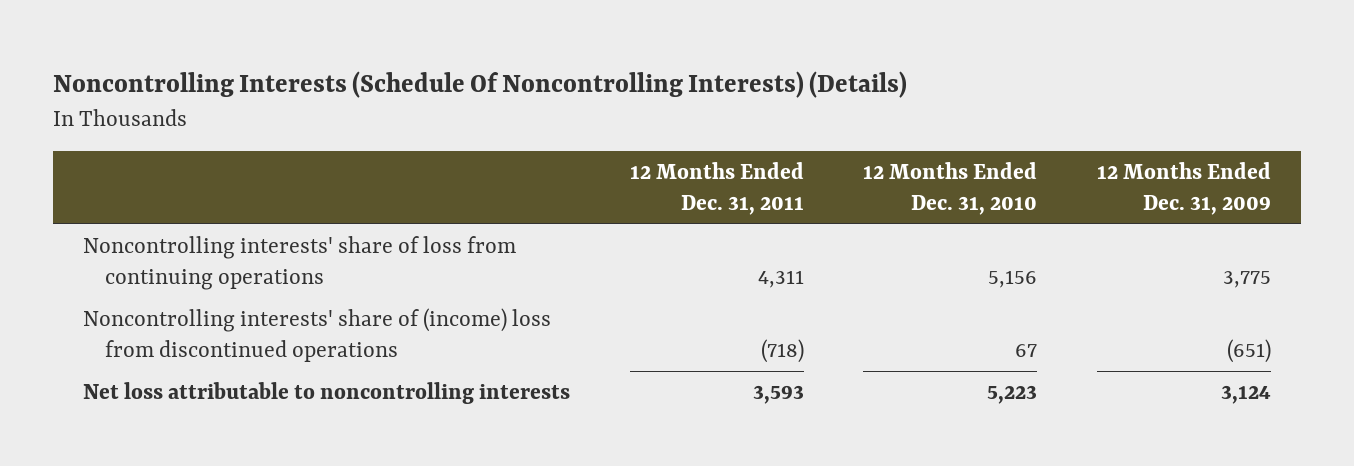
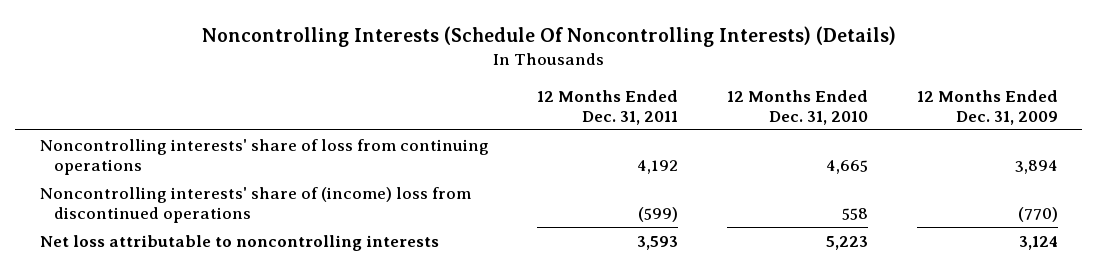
- Noncontrolling interests' share of loss from continuing operations | 4,311 | 5,156 | 3,775
- Noncontrolling interests' share of (income) loss from discontinued operations | (718) | 67 | (651)
+ Noncontrolling interests' share of loss from continuing operations | 4,192 | 4,665 | 3,894
+ Noncontrolling interests' share of (income) loss from discontinued operations | (599) | 558 | (770)

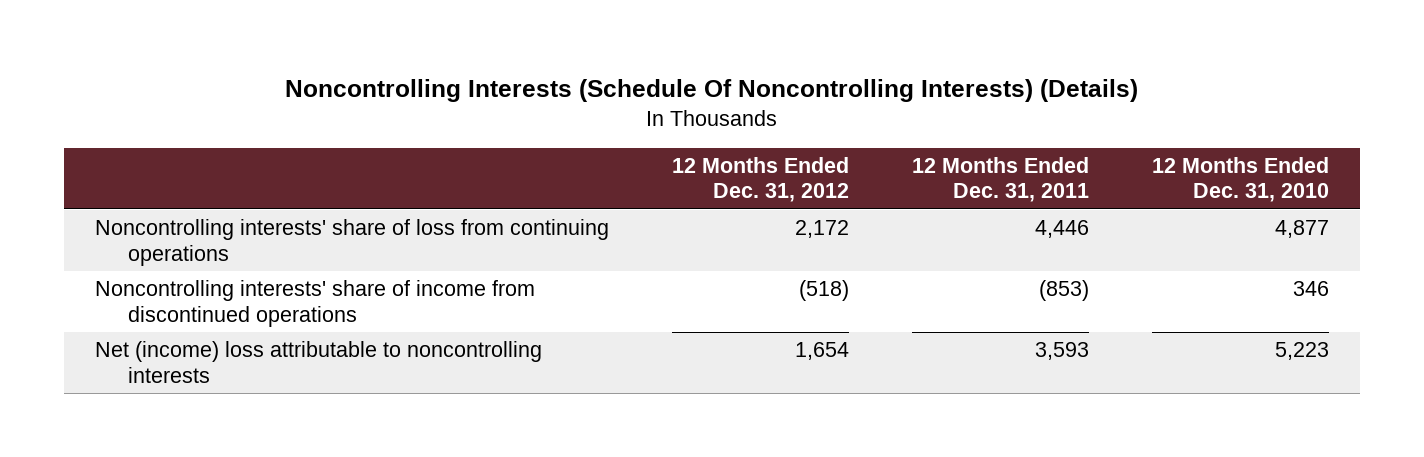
- | 12 Months Ended Dec. 31, 2011 | 12 Months Ended Dec. 31, 2010 | 12 Months Ended Dec. 31, 2009
+ | 12 Months Ended Dec. 31, 2012 | 12 Months Ended Dec. 31, 2011 | 12 Months Ended Dec. 31, 2010
- Noncontrolling interests' share of loss from continuing operations | 4,192 | 4,665 | 3,894
- Noncontrolling interests' share of (income) loss from discontinued operations | (599) | 558 | (770)
- Net loss attributable to noncontrolling interests | 3,593 | 5,223 | 3,124
+ Noncontrolling interests' share of loss from continuing operations | 2,172 | 4,446 | 4,877
+ Noncontrolling interests' share of income from discontinued operations | (518) | (853) | 346
+ Net (income) loss attributable to noncontrolling interests | 1,654 | 3,593 | 5,223

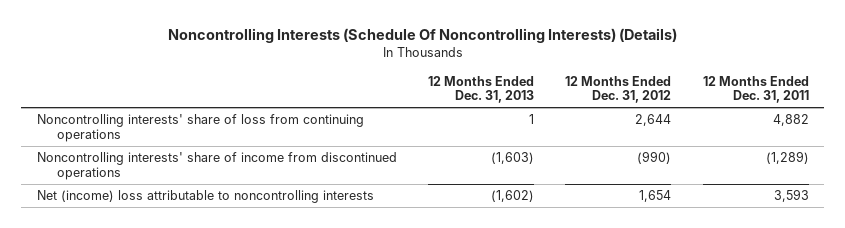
- | 12 Months Ended Dec. 31, 2012 | 12 Months Ended Dec. 31, 2011 | 12 Months Ended Dec. 31, 2010
+ | 12 Months Ended Dec. 31, 2013 | 12 Months Ended Dec. 31, 2012 | 12 Months Ended Dec. 31, 2011
- Noncontrolling interests' share of loss from continuing operations | 2,172 | 4,446 | 4,877
- Noncontrolling interests' share of income from discontinued operations | (518) | (853) | 346
+ Noncontrolling interests' share of loss from continuing operations | 1 | 2,644 | 4,882
+ Noncontrolling interests' share of income from discontinued operations | (1,603) | (990) | (1,289)

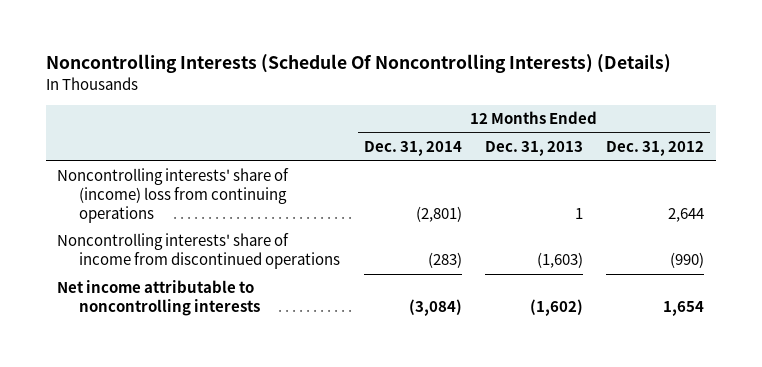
- | 12 Months Ended Dec. 31, 2013 | 12 Months Ended Dec. 31, 2012 | 12 Months Ended Dec. 31, 2011
+ | 12 Months Ended Dec. 31, 2014 | 12 Months Ended Dec. 31, 2013 | 12 Months Ended Dec. 31, 2012
- Noncontrolling interests' share of loss from continuing operations | 1 | 2,644 | 4,882
+ Noncontrolling interests' share of (income) loss from continuing operations | (2,801) | 1 | 2,644
- Net (income) loss attributable to noncontrolling interests | (1,602) | 1,654 | 3,593
+ Net income attributable to noncontrolling interests | (3,084) | (1,602) | 1,654

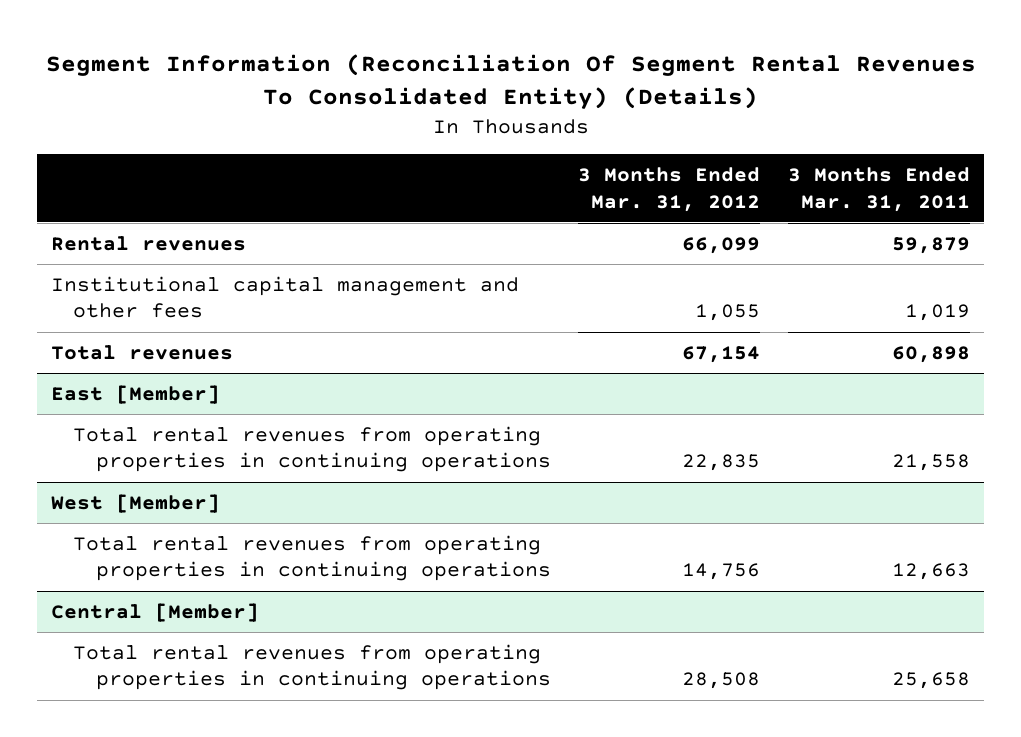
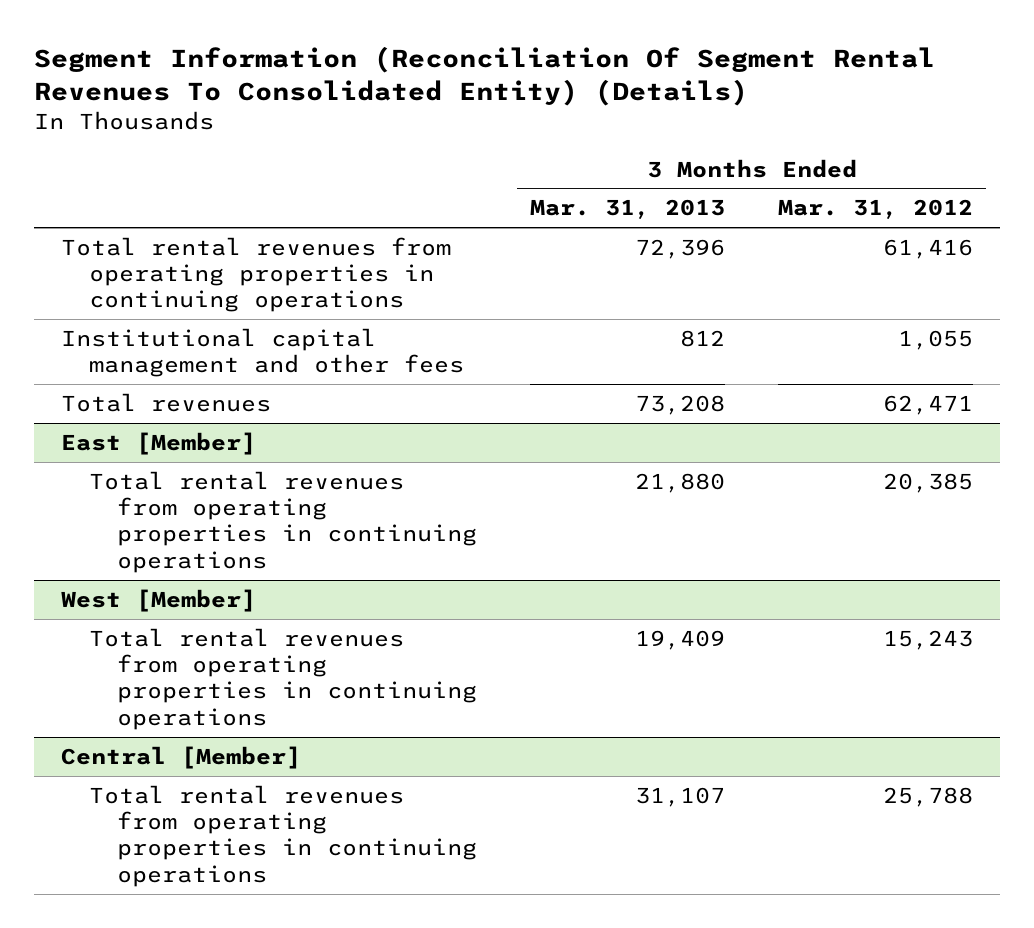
- | 3 Months Ended Mar. 31, 2012 | 3 Months Ended Mar. 31, 2011
+ | 3 Months Ended Mar. 31, 2013 | 3 Months Ended Mar. 31, 2012
- Rental revenues | 66,099 | 59,879
+ Total rental revenues from operating properties in continuing operations | 72,396 | 61,416
- Total revenues | 67,154 | 60,898
+ Total revenues | 73,208 | 62,471
@ East [Member]
- Total rental revenues from operating properties in continuing operations | 22,835 | 21,558
+ Total rental revenues from operating properties in continuing operations | 21,880 | 20,385
@ West [Member]
- Total rental revenues from operating properties in continuing operations | 14,756 | 12,663
+ Total rental revenues from operating properties in continuing operations | 19,409 | 15,243
@ Central [Member]
- Total rental revenues from operating properties in continuing operations | 28,508 | 25,658
+ Total rental revenues from operating properties in continuing operations | 31,107 | 25,788

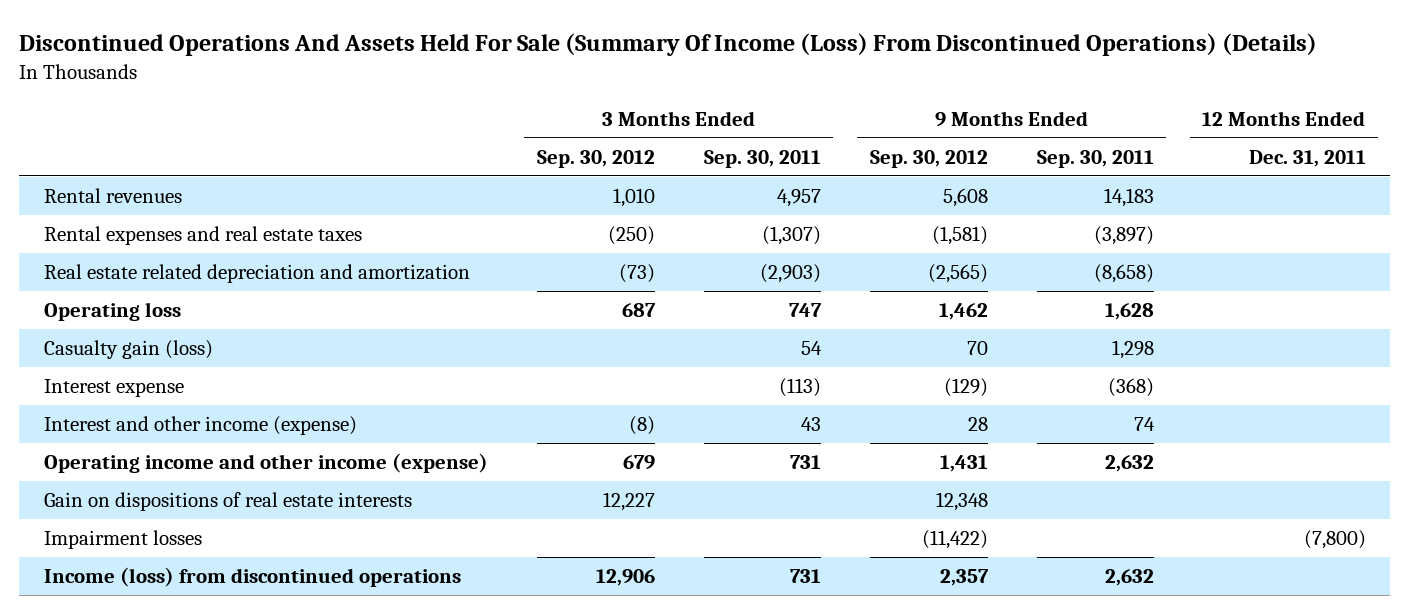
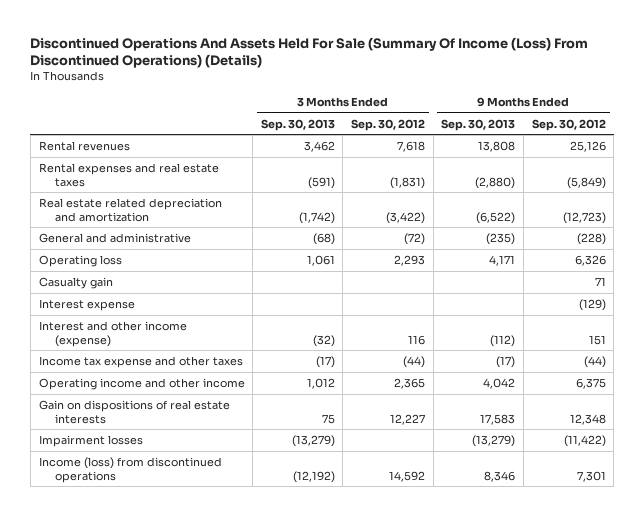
- | 3 Months Ended Sep. 30, 2012 | 3 Months Ended Sep. 30, 2011 | 9 Months Ended Sep. 30, 2012 | 9 Months Ended Sep. 30, 2011 | 12 Months Ended Dec. 31, 2011
+ | 3 Months Ended Sep. 30, 2013 | 3 Months Ended Sep. 30, 2012 | 9 Months Ended Sep. 30, 2013 | 9 Months Ended Sep. 30, 2012
- Rental revenues | 1,010 | 4,957 | 5,608 | 14,183 |
- Rental expenses and real estate taxes | (250) | (1,307) | (1,581) | (3,897) |
- Real estate related depreciation and amortization | (73) | (2,903) | (2,565) | (8,658) |
- Operating loss | 687 | 747 | 1,462 | 1,628 |
- Casualty gain (loss) | | 54 | 70 | 1,298 |
+ Rental revenues | 3,462 | 7,618 | 13,808 | 25,126
+ Rental expenses and real estate taxes | (591) | (1,831) | (2,880) | (5,849)
+ Real estate related depreciation and amortization | (1,742) | (3,422) | (6,522) | (12,723)
+ General and administrative | (68) | (72) | (235) | (228)
+ Operating loss | 1,061 | 2,293 | 4,171 | 6,326
+ Casualty gain | | | | 71
- Interest and other income (expense) | (8) | 43 | 28 | 74 |
- Operating income and other income (expense) | 679 | 731 | 1,431 | 2,632 |
+ Interest and other income (expense) | (32) | 116 | (112) | 151
+ Income tax expense and other taxes | (17) | (44) | (17) | (44)
+ Operating income and other income | 1,012 | 2,365 | 4,042 | 6,375
- Income (loss) from discontinued operations | 12,906 | 731 | 2,357 | 2,632 |
+ Income (loss) from discontinued operations | (12,192) | 14,592 | 8,346 | 7,301

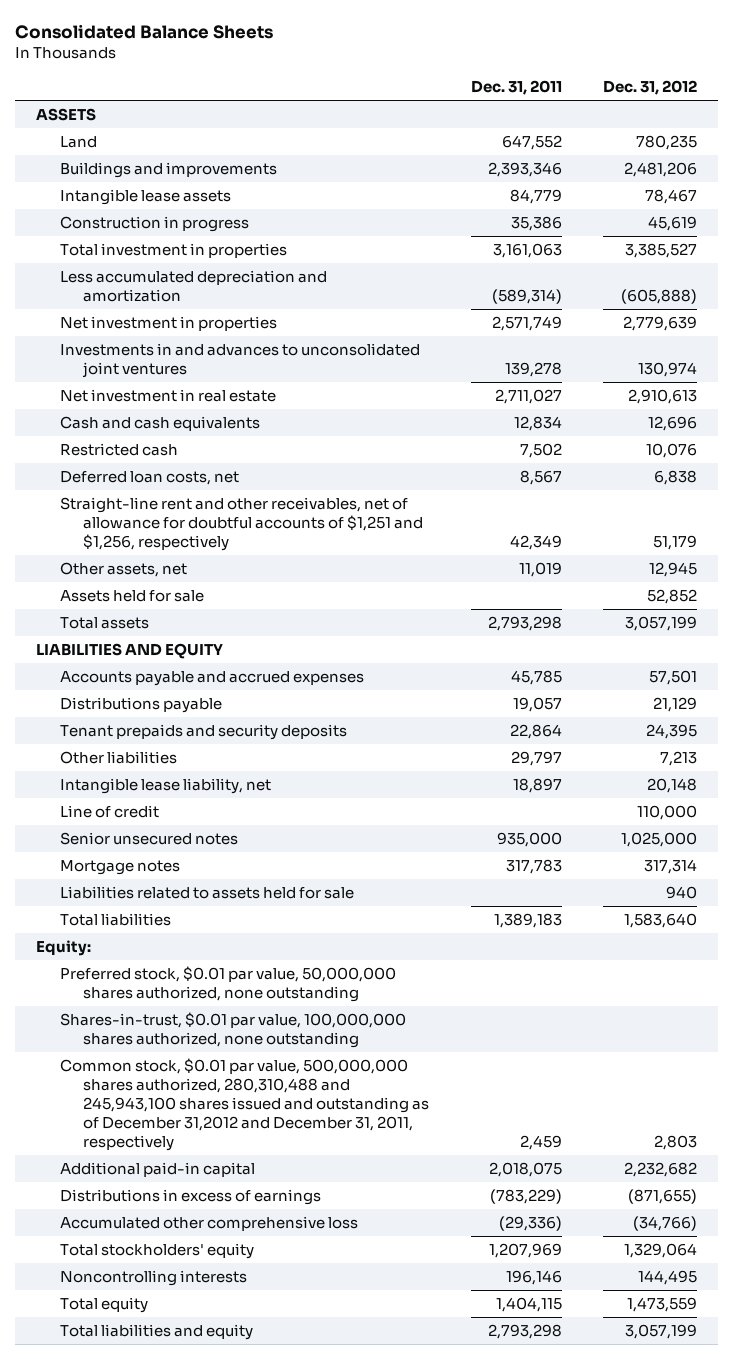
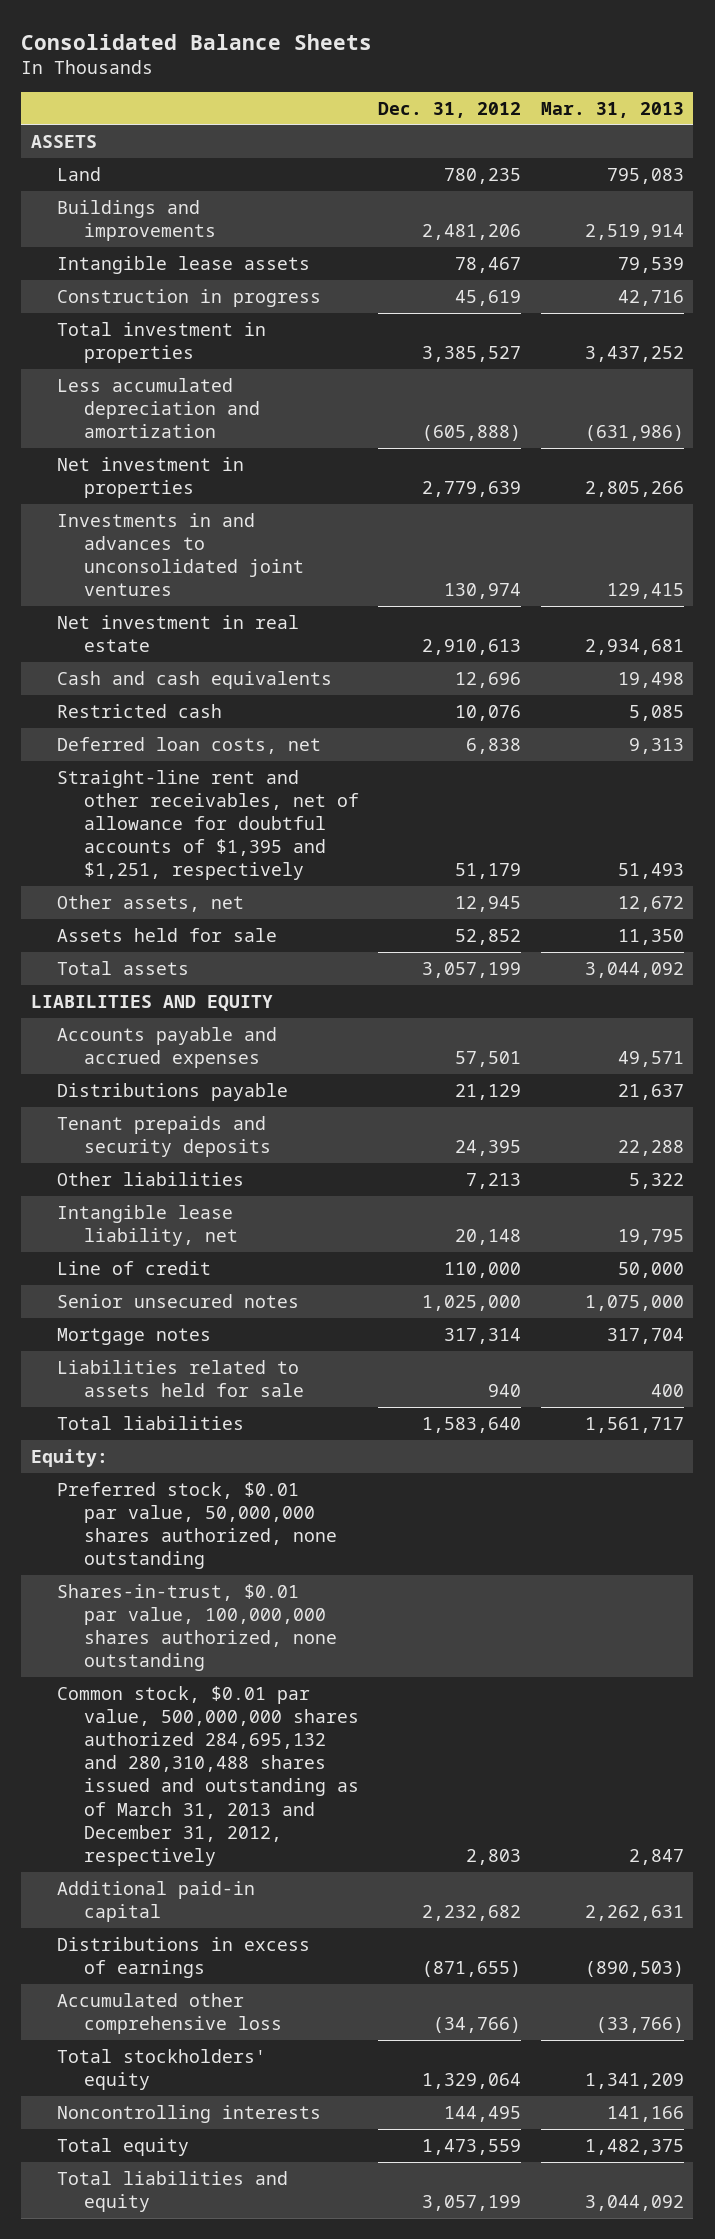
- | Dec. 31, 2011 | Dec. 31, 2012
+ | Dec. 31, 2012 | Mar. 31, 2013
- Straight-line rent and other receivables, net of allowance for doubtful accounts of $1,251 and $1,256, respectively | 42,349 | 51,179
+ Straight-line rent and other receivables, net of allowance for doubtful accounts of $1,395 and $1,251, respectively | 51,179 | 51,493
- Common stock, $0.01 par value, 500,000,000 shares authorized, 280,310,488 and 245,943,100 shares issued and outstanding as of December 31,2012 and December 31, 2011, respectively | 2,459 | 2,803
+ Common stock, $0.01 par value, 500,000,000 shares authorized 284,695,132 and 280,310,488 shares issued and outstanding as of March 31, 2013 and December 31, 2012, respectively | 2,803 | 2,847

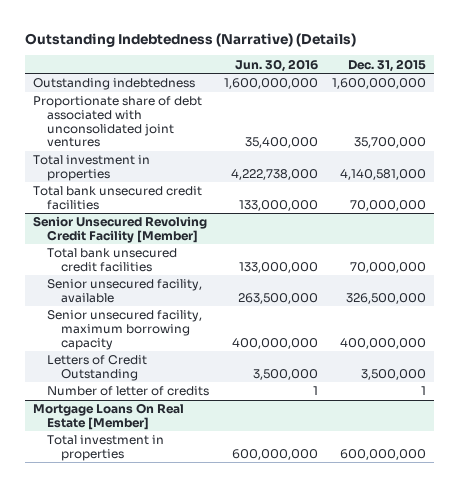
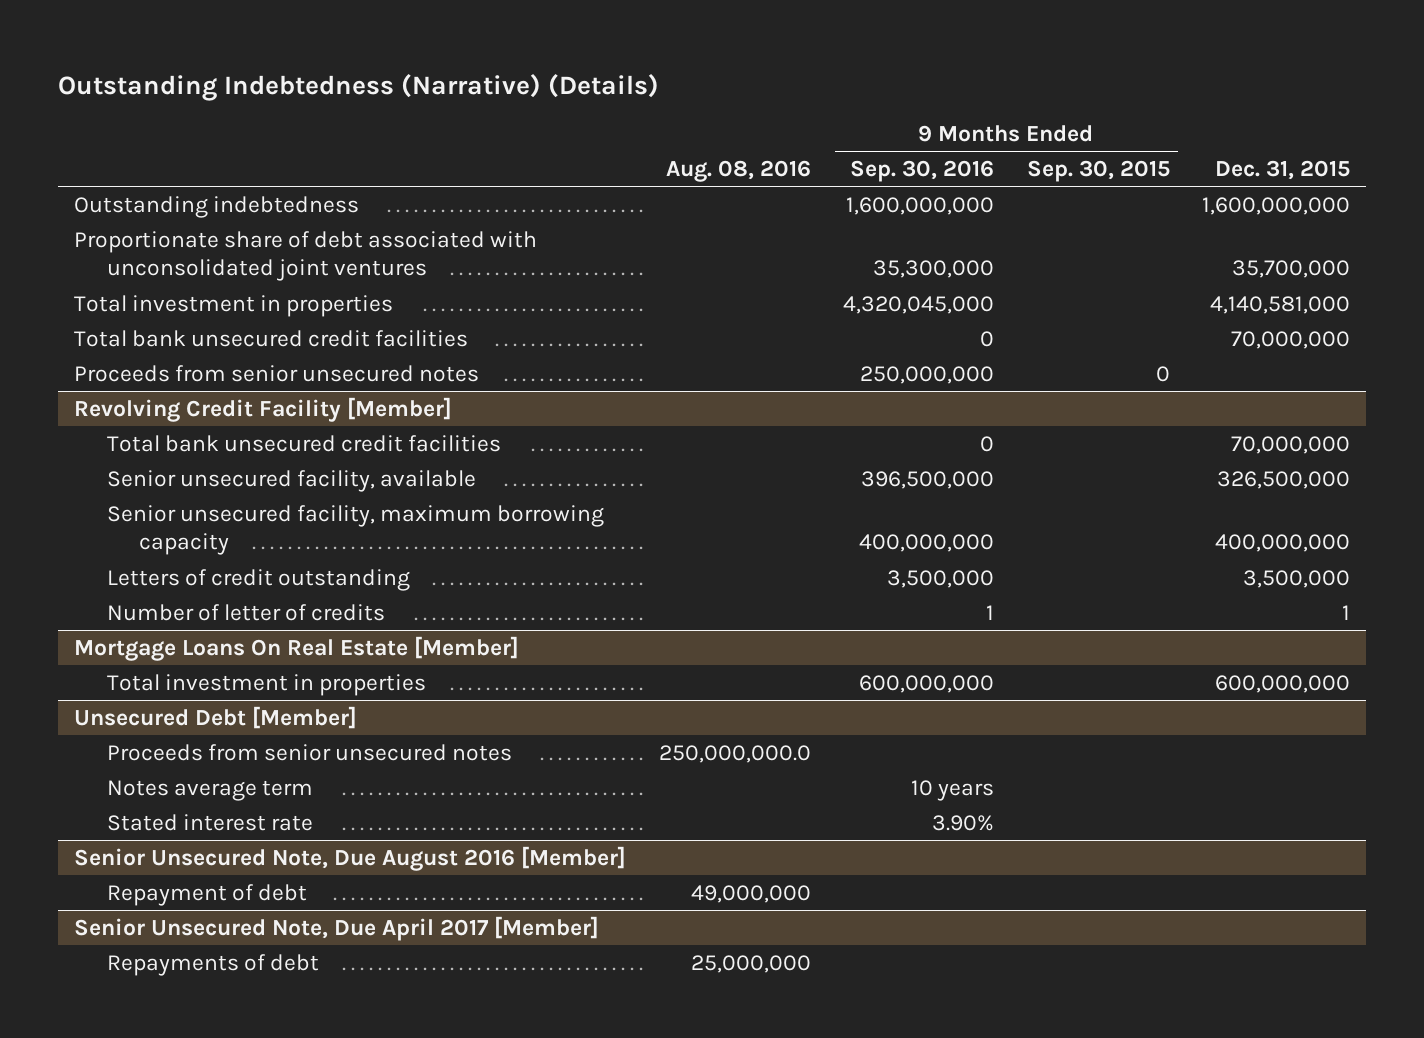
- | Jun. 30, 2016 | Dec. 31, 2015
+ | Aug. 08, 2016 | 9 Months Ended Sep. 30, 2016 | 9 Months Ended Sep. 30, 2015 | Dec. 31, 2015
- Senior Unsecured Revolving Credit Facility [Member]
+ Proceeds from senior unsecured notes | | 250,000,000 | 0 |
+ Revolving Credit Facility [Member]
- Letters of Credit Outstanding | 3,500,000 | 3,500,000
+ Letters of credit outstanding | | 3,500,000 | | 3,500,000
+ Unsecured Debt [Member]
+ Proceeds from senior unsecured notes | 250,000,000.0 | | |
+ Notes average term | | 10 years | |
+ Stated interest rate | | 3.90% | |
+ Senior Unsecured Note, Due August 2016 [Member]
+ Repayment of debt | 49,000,000 | | |
+ Senior Unsecured Note, Due April 2017 [Member]
+ Repayments of debt | 25,000,000 | | |

